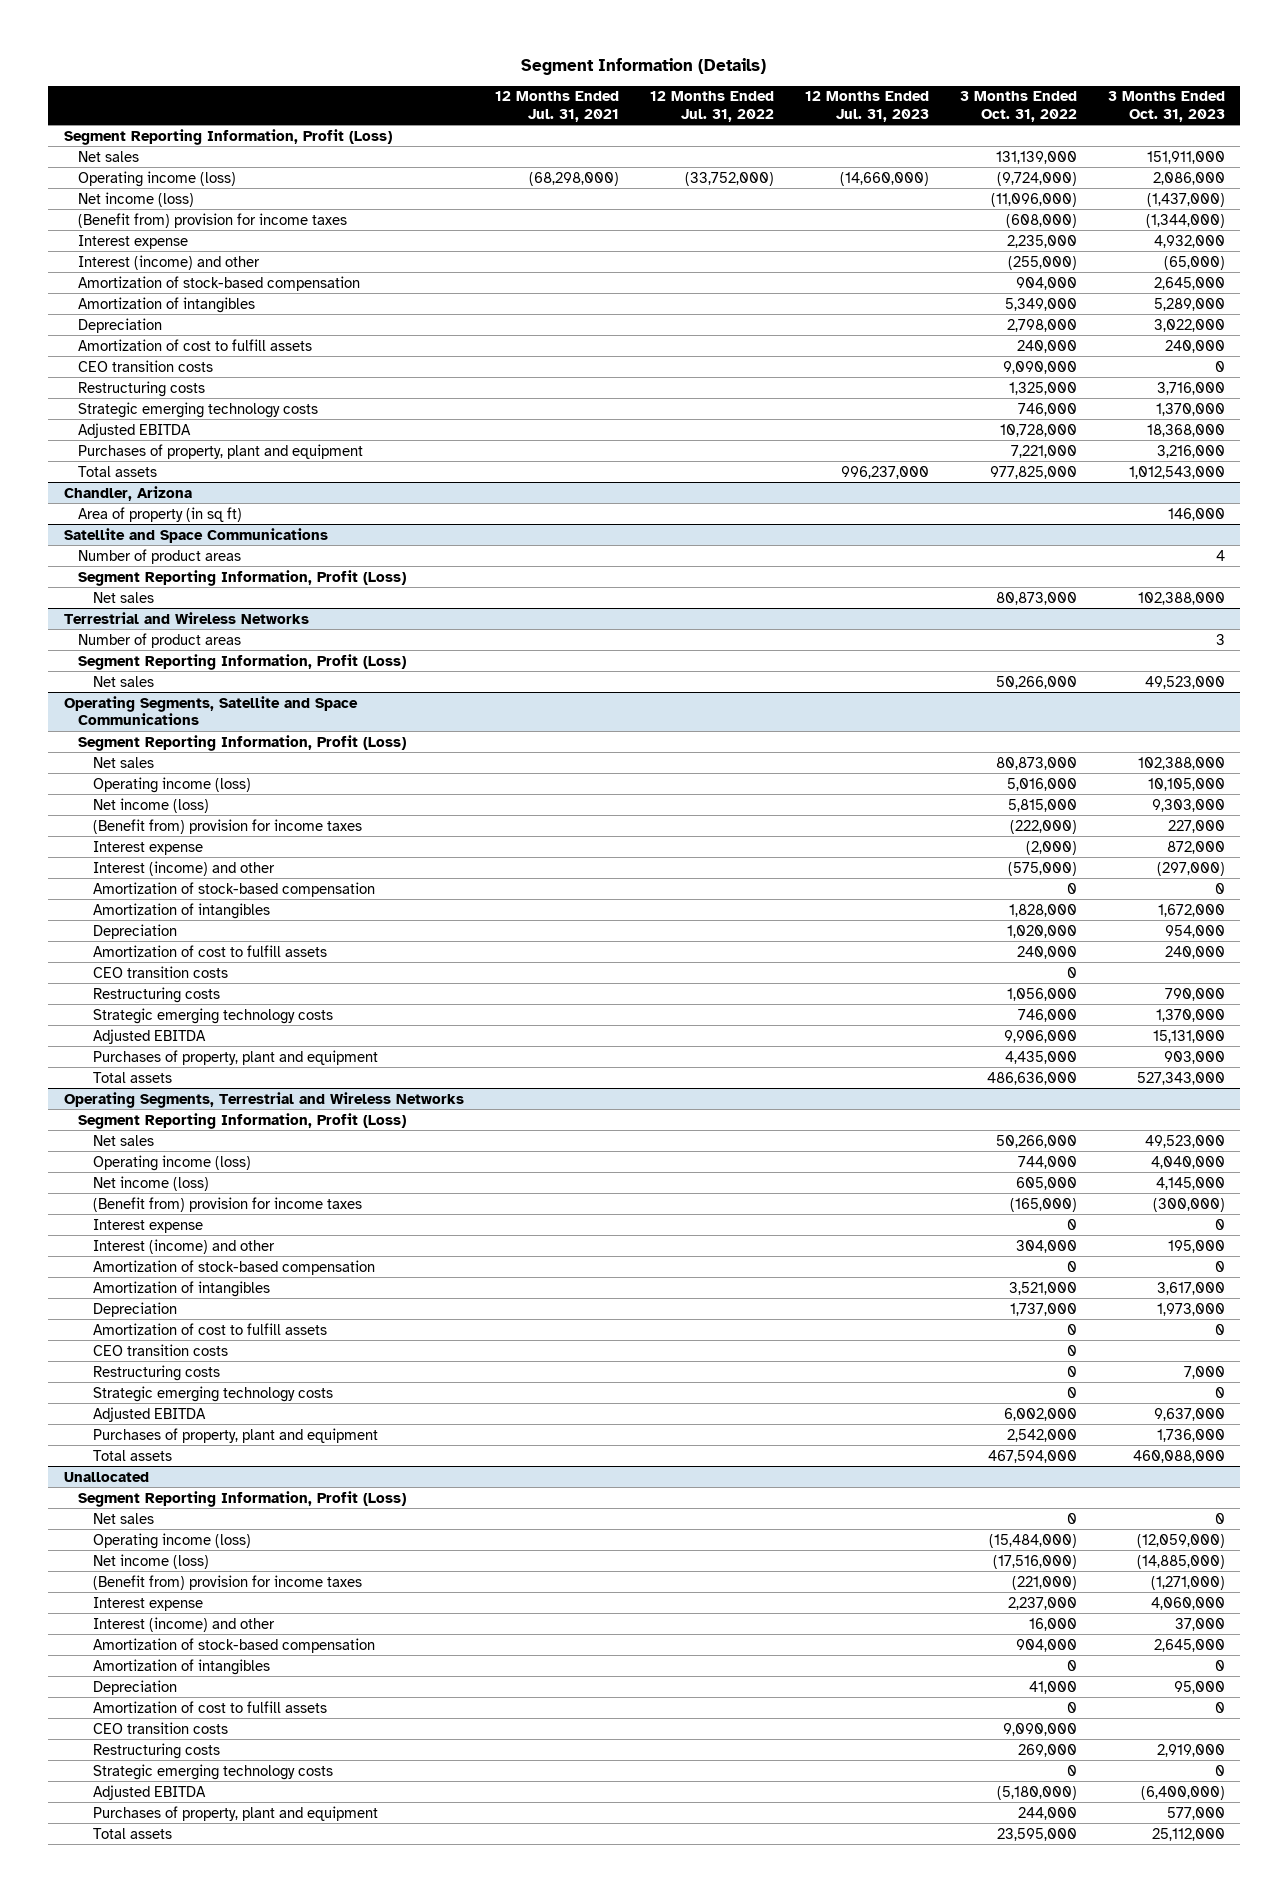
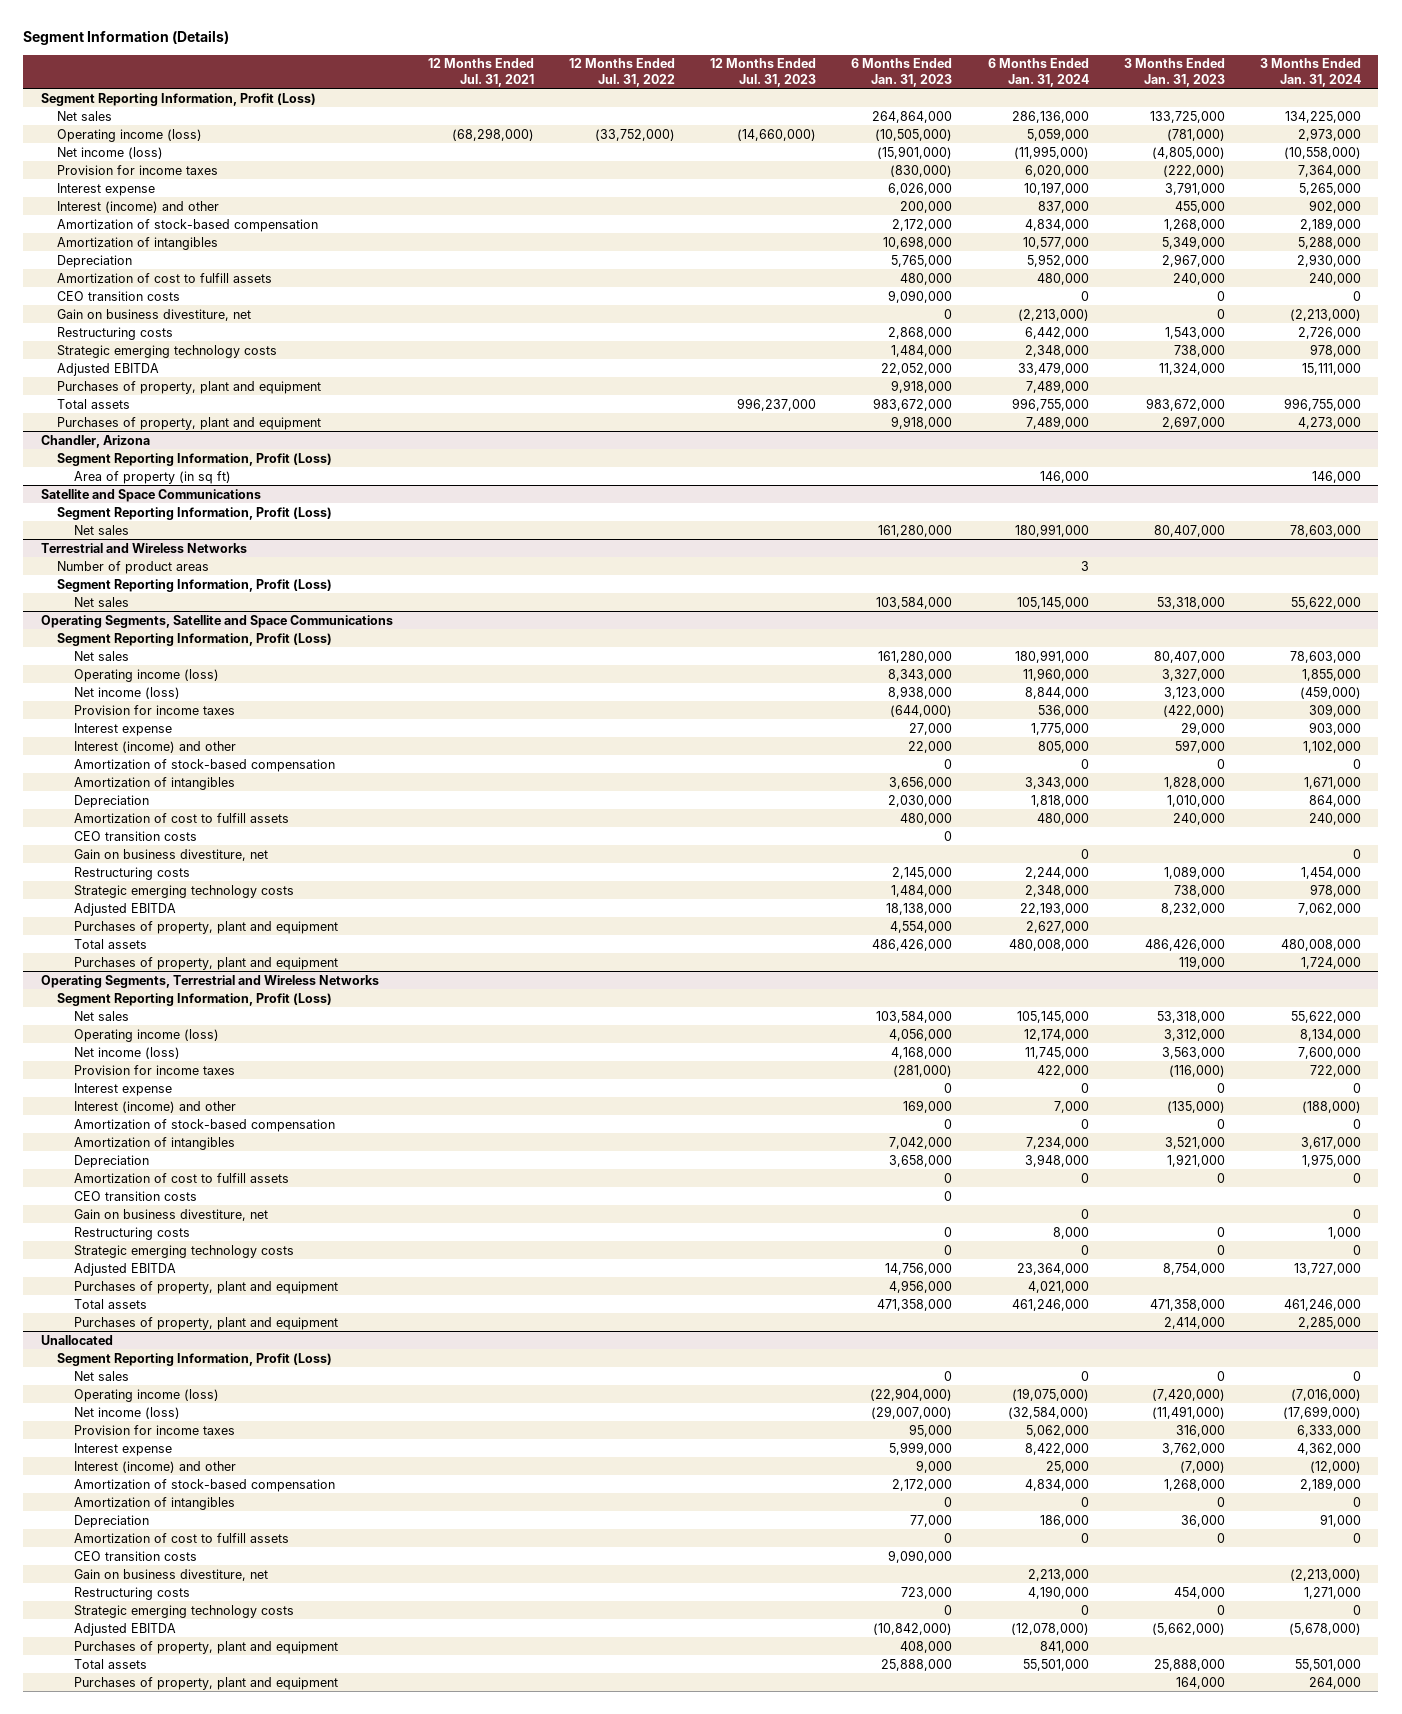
- | 12 Months Ended Jul. 31, 2021 | 12 Months Ended Jul. 31, 2022 | 12 Months Ended Jul. 31, 2023 | 3 Months Ended Oct. 31, 2022 | 3 Months Ended Oct. 31, 2023
+ | 12 Months Ended Jul. 31, 2021 | 12 Months Ended Jul. 31, 2022 | 12 Months Ended Jul. 31, 2023 | 6 Months Ended Jan. 31, 2023 | 6 Months Ended Jan. 31, 2024 | 3 Months Ended Jan. 31, 2023 | 3 Months Ended Jan. 31, 2024
- (Benefit from) provision for income taxes | | | | (608,000) | (1,344,000)
+ Provision for income taxes | | | | (830,000) | 6,020,000 | (222,000) | 7,364,000
+ Gain on business divestiture, net | | | | 0 | (2,213,000) | 0 | (2,213,000)
+ Purchases of property, plant and equipment | | | | 9,918,000 | 7,489,000 | 2,697,000 | 4,273,000
@ Chandler, Arizona
+ Segment Reporting Information, Profit (Loss)
@ Satellite and Space Communications
- Number of product areas | | | | | 4
@ Operating Segments, Satellite and Space Communications
- (Benefit from) provision for income taxes | | | | (222,000) | 227,000
+ Provision for income taxes | | | | (644,000) | 536,000 | (422,000) | 309,000
+ Gain on business divestiture, net | | | | | 0 | | 0
+ Purchases of property, plant and equipment | | | | | | 119,000 | 1,724,000
@ Operating Segments, Terrestrial and Wireless Networks
- (Benefit from) provision for income taxes | | | | (165,000) | (300,000)
+ Provision for income taxes | | | | (281,000) | 422,000 | (116,000) | 722,000
+ Gain on business divestiture, net | | | | | 0 | | 0
+ Purchases of property, plant and equipment | | | | | | 2,414,000 | 2,285,000
@ Unallocated
- (Benefit from) provision for income taxes | | | | (221,000) | (1,271,000)
+ Provision for income taxes | | | | 95,000 | 5,062,000 | 316,000 | 6,333,000
+ Gain on business divestiture, net | | | | | 2,213,000 | | (2,213,000)
+ Purchases of property, plant and equipment | | | | | | 164,000 | 264,000

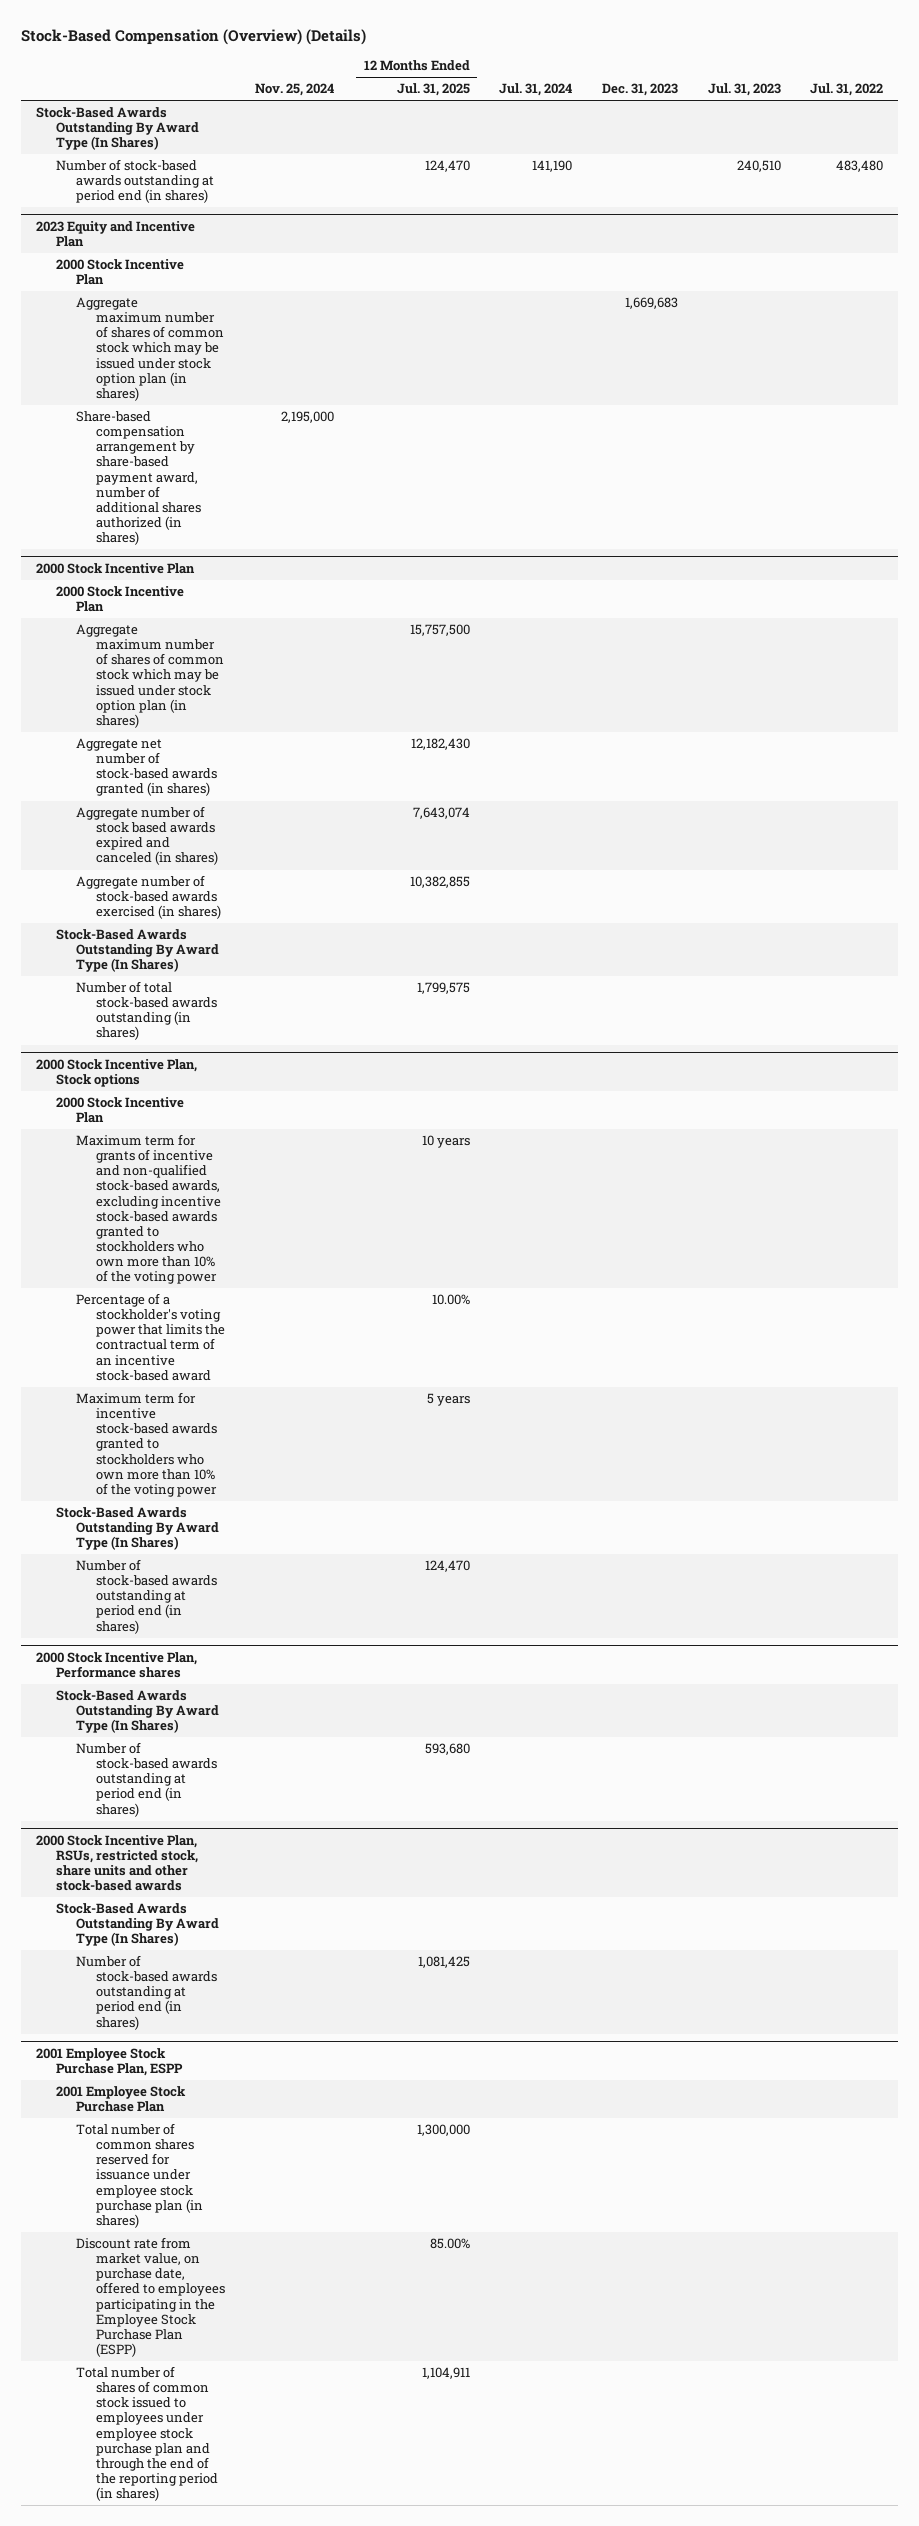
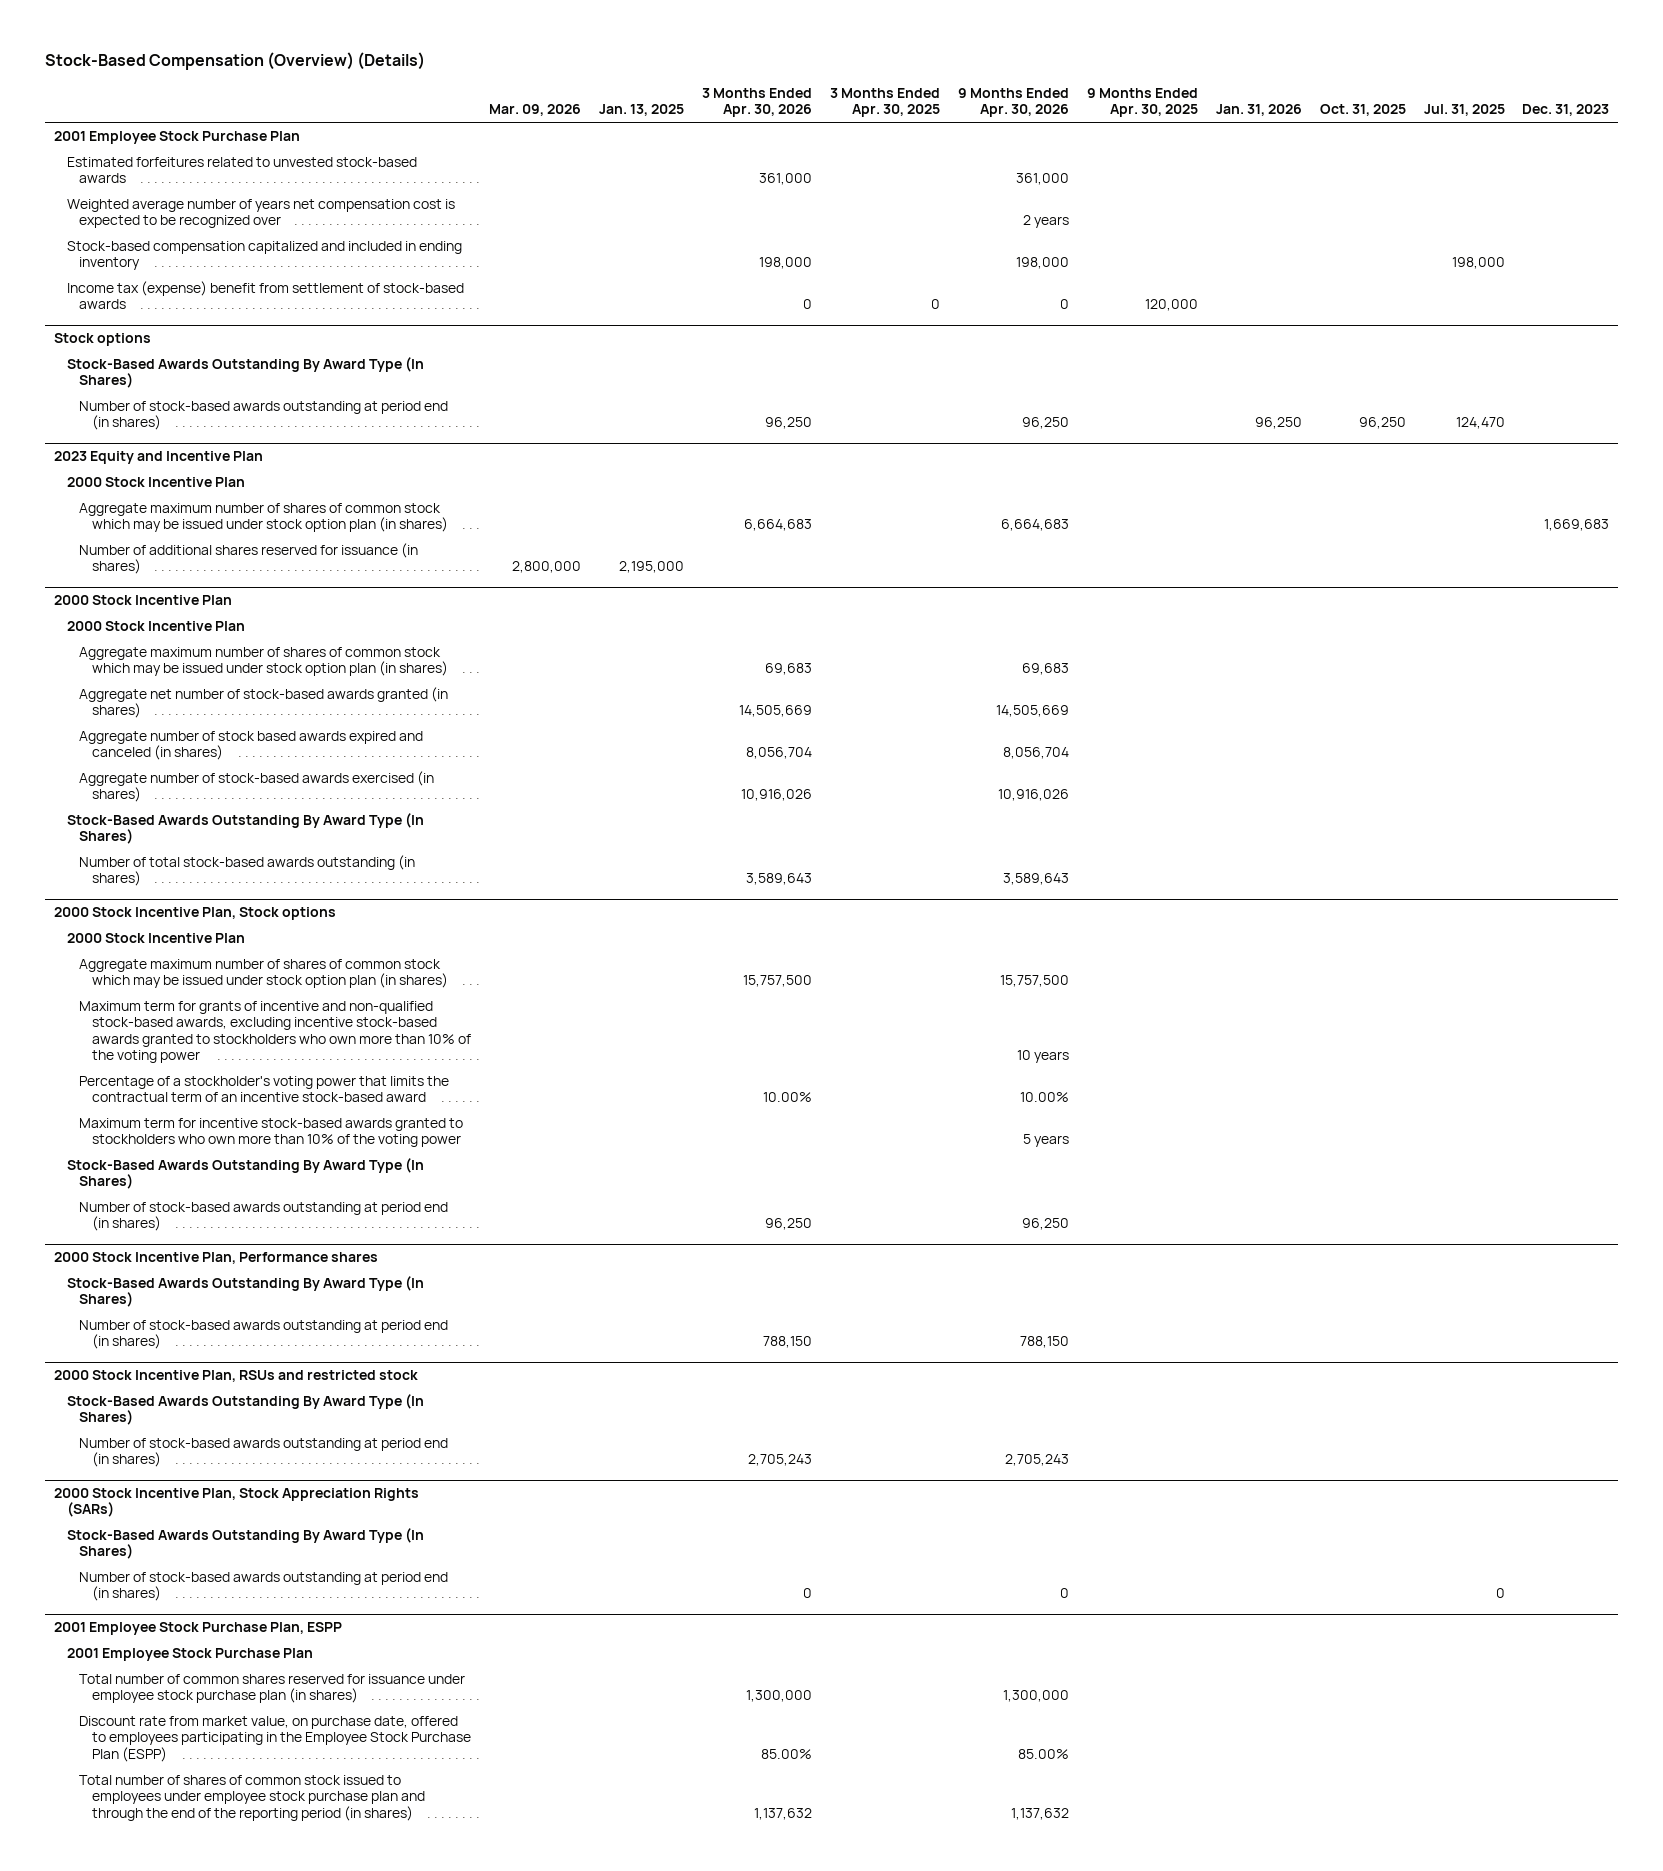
- | Nov. 25, 2024 | 12 Months Ended Jul. 31, 2025 | Jul. 31, 2024 | Dec. 31, 2023 | Jul. 31, 2023 | Jul. 31, 2022
+ | Mar. 09, 2026 | Jan. 13, 2025 | 3 Months Ended Apr. 30, 2026 | 3 Months Ended Apr. 30, 2025 | 9 Months Ended Apr. 30, 2026 | 9 Months Ended Apr. 30, 2025 | Jan. 31, 2026 | Oct. 31, 2025 | Jul. 31, 2025 | Dec. 31, 2023
- Stock-Based Awards Outstanding By Award Type (In Shares)
- Number of stock-based awards outstanding at period end (in shares) | | 124,470 | 141,190 | | 240,510 | 483,480
+ 2001 Employee Stock Purchase Plan
+ Estimated forfeitures related to unvested stock-based awards | | | 361,000 | | 361,000 | | | | |
+ Weighted average number of years net compensation cost is expected to be recognized over | | | | | 2 years | | | | |
+ Stock-based compensation capitalized and included in ending inventory | | | 198,000 | | 198,000 | | | | 198,000 |
+ Income tax (expense) benefit from settlement of stock-based awards | | | 0 | 0 | 0 | 120,000 | | | |
+ Stock options
+ Stock-Based Awards Outstanding By Award Type (In Shares)
+ Number of stock-based awards outstanding at period end (in shares) | | | 96,250 | | 96,250 | | 96,250 | 96,250 | 124,470 |
@ 2023 Equity and Incentive Plan
- Share-based compensation arrangement by share-based payment award, number of additional shares authorized (in shares) | 2,195,000 | | | | |
+ Number of additional shares reserved for issuance (in shares) | 2,800,000 | 2,195,000 | | | | | | | |
@ 2000 Stock Incentive Plan, Stock options
+ Aggregate maximum number of shares of common stock which may be issued under stock option plan (in shares) | | | 15,757,500 | | 15,757,500 | | | | |
- 2000 Stock Incentive Plan, RSUs, restricted stock, share units and other stock-based awards
+ 2000 Stock Incentive Plan, RSUs and restricted stock
+ 2000 Stock Incentive Plan, Stock Appreciation Rights (SARs)
+ Stock-Based Awards Outstanding By Award Type (In Shares)
+ Number of stock-based awards outstanding at period end (in shares) | | | 0 | | 0 | | | | 0 |

